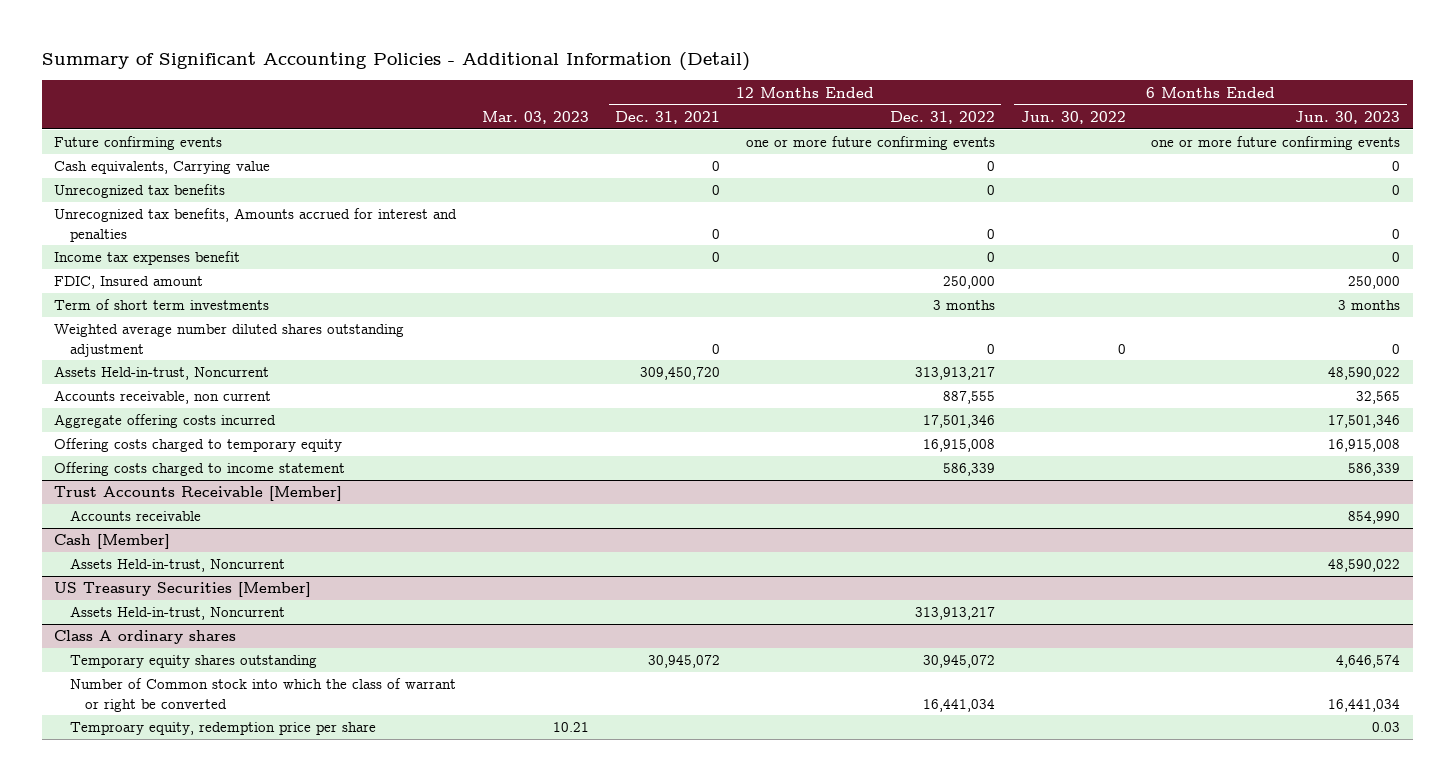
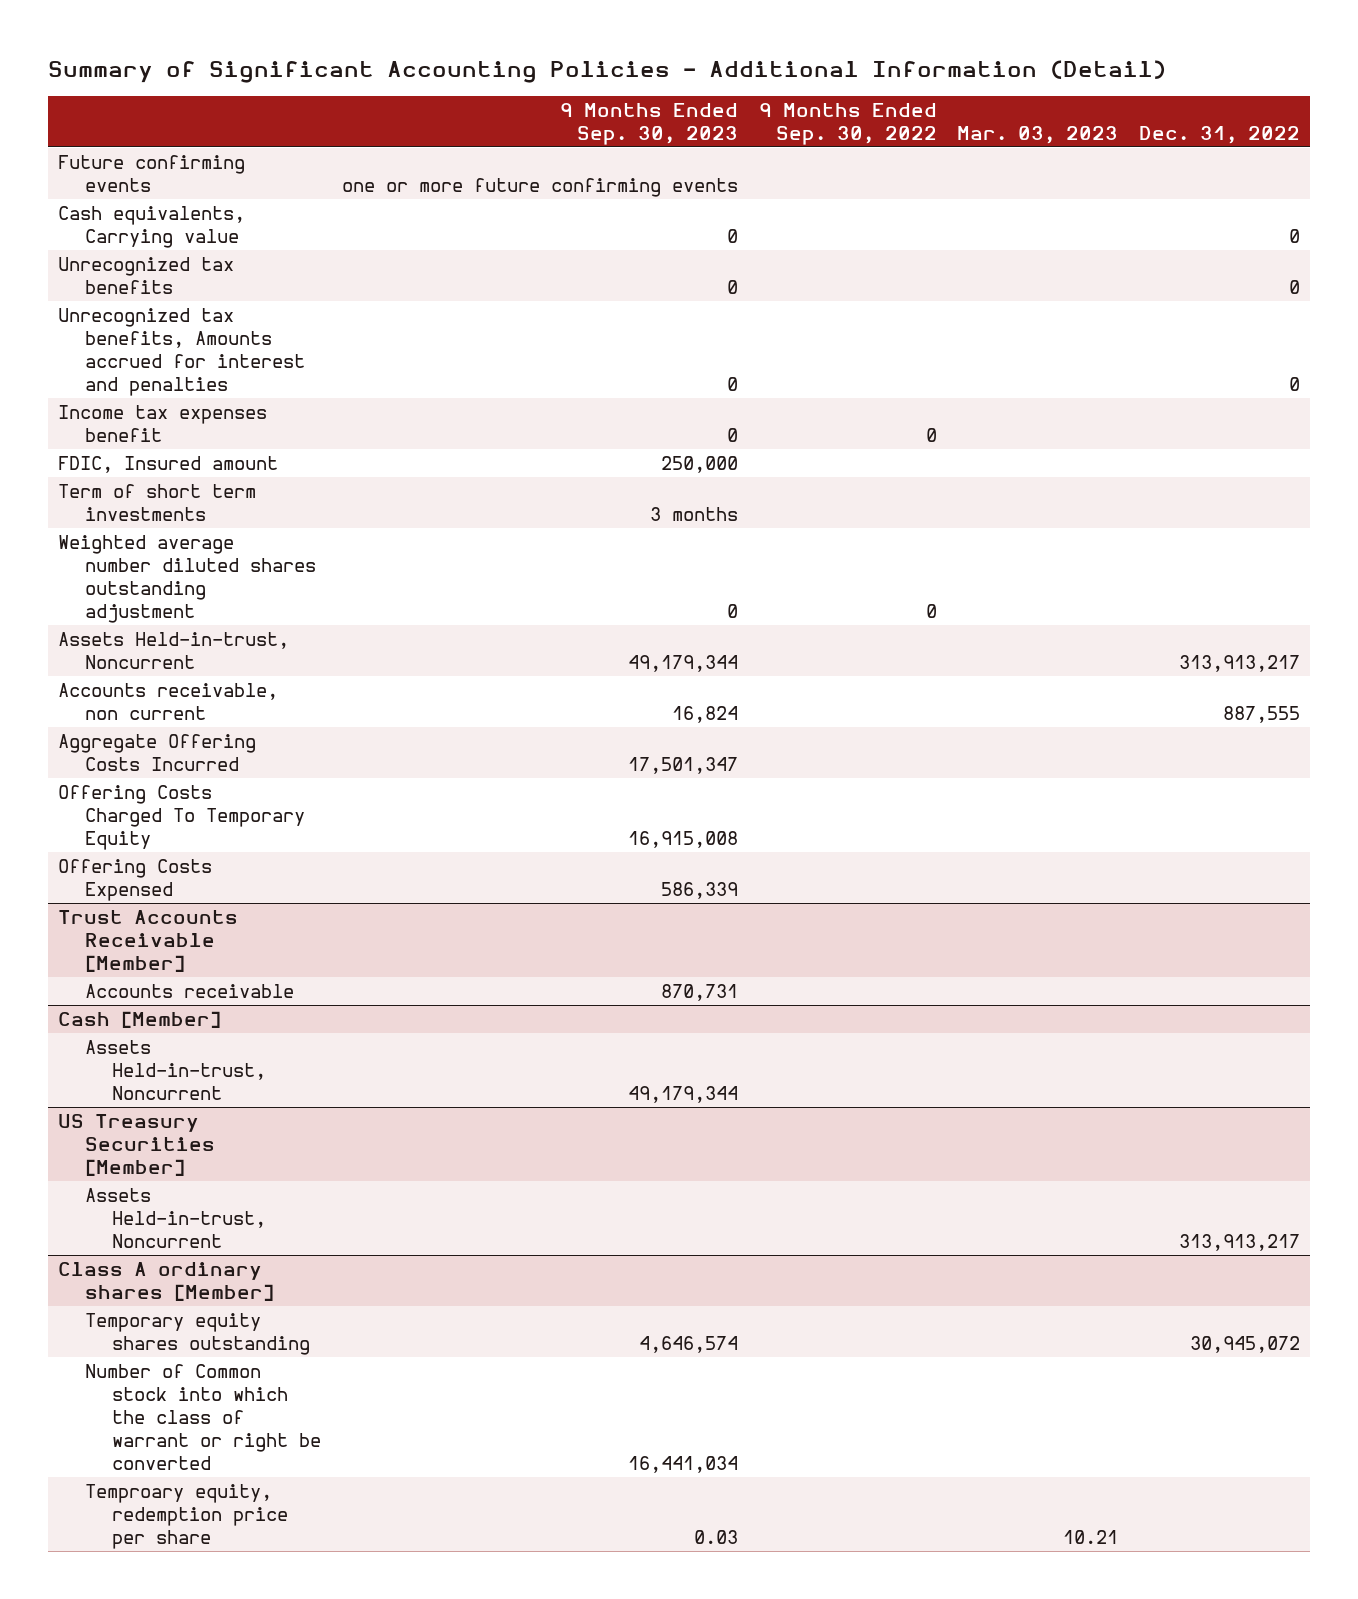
- | Mar. 03, 2023 | 12 Months Ended Dec. 31, 2021 | 12 Months Ended Dec. 31, 2022 | 6 Months Ended Jun. 30, 2022 | 6 Months Ended Jun. 30, 2023
+ | 9 Months Ended Sep. 30, 2023 | 9 Months Ended Sep. 30, 2022 | Mar. 03, 2023 | Dec. 31, 2022
- Aggregate offering costs incurred | | | 17,501,346 | | 17,501,346
- Offering costs charged to temporary equity | | | 16,915,008 | | 16,915,008
- Offering costs charged to income statement | | | 586,339 | | 586,339
+ Aggregate Offering Costs Incurred | 17,501,347 | | |
+ Offering Costs Charged To Temporary Equity | 16,915,008 | | |
+ Offering Costs Expensed | 586,339 | | |
- Class A ordinary shares
+ Class A ordinary shares [Member]

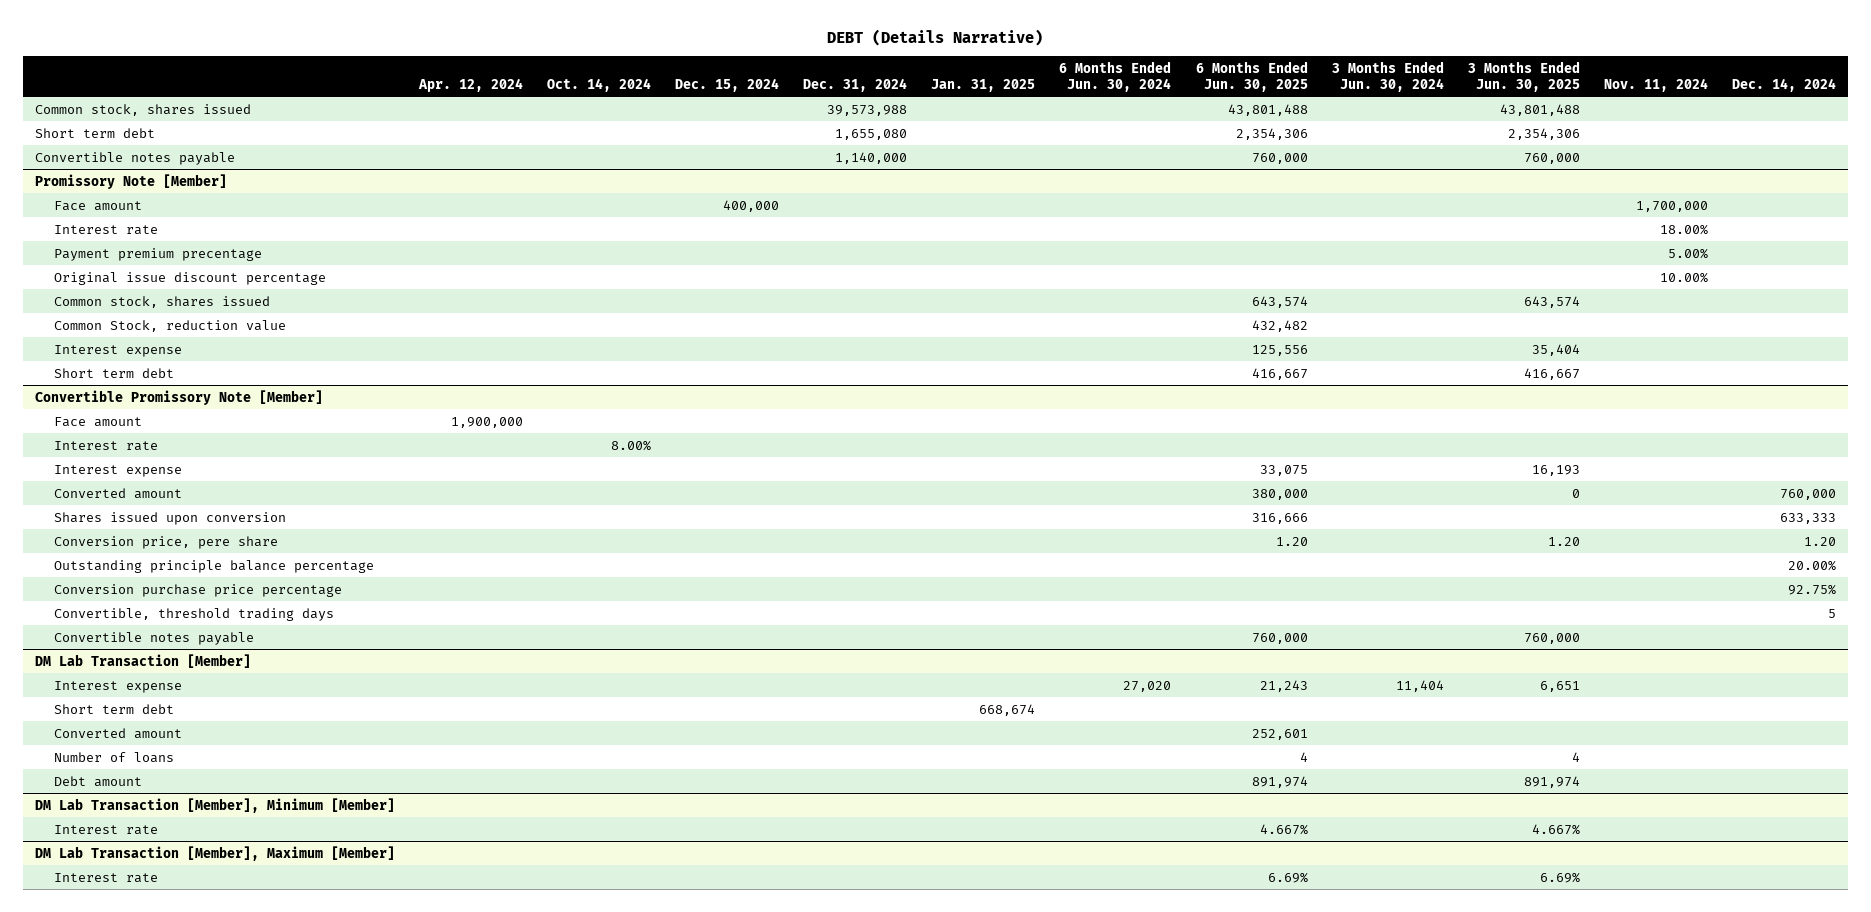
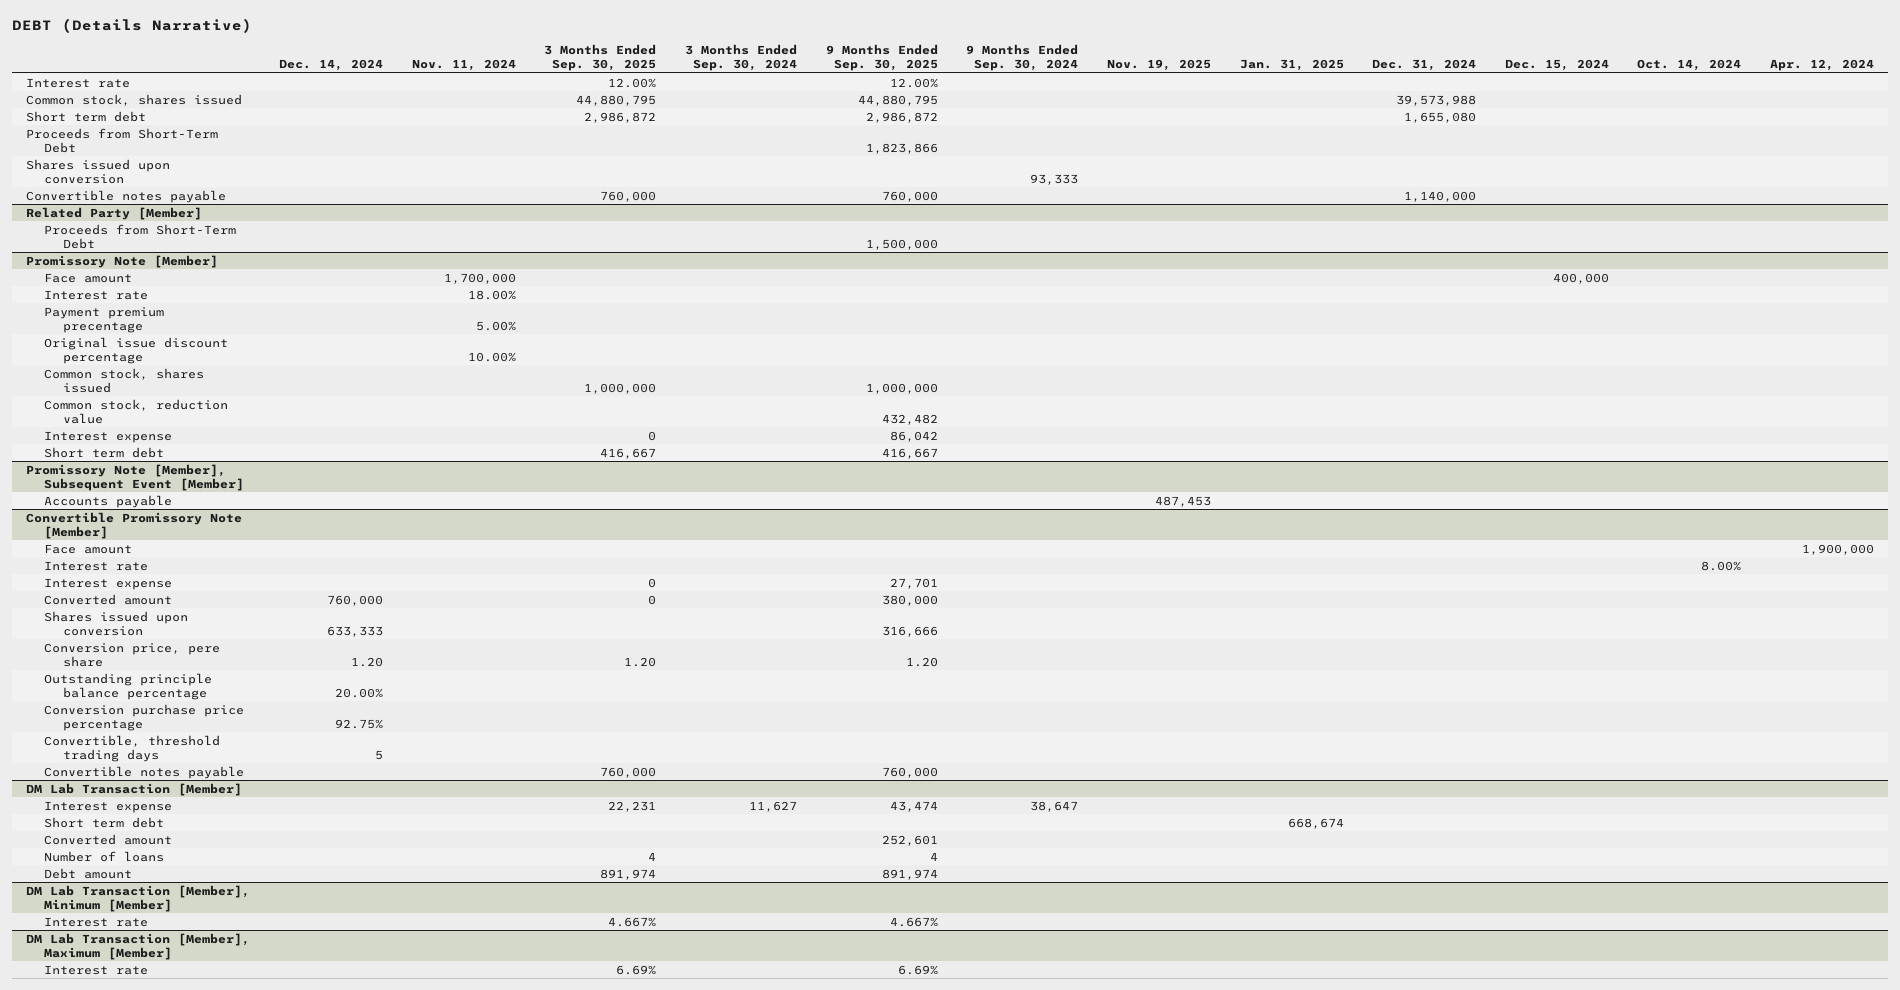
- | Apr. 12, 2024 | Oct. 14, 2024 | Dec. 15, 2024 | Dec. 31, 2024 | Jan. 31, 2025 | 6 Months Ended Jun. 30, 2024 | 6 Months Ended Jun. 30, 2025 | 3 Months Ended Jun. 30, 2024 | 3 Months Ended Jun. 30, 2025 | Nov. 11, 2024 | Dec. 14, 2024
+ | Dec. 14, 2024 | Nov. 11, 2024 | 3 Months Ended Sep. 30, 2025 | 3 Months Ended Sep. 30, 2024 | 9 Months Ended Sep. 30, 2025 | 9 Months Ended Sep. 30, 2024 | Nov. 19, 2025 | Jan. 31, 2025 | Dec. 31, 2024 | Dec. 15, 2024 | Oct. 14, 2024 | Apr. 12, 2024
+ Interest rate | | | 12.00% | | 12.00% | | | | | | |
+ Proceeds from Short-Term Debt | | | | | 1,823,866 | | | | | | |
+ Shares issued upon conversion | | | | | | 93,333 | | | | | |
+ Related Party [Member]
+ Proceeds from Short-Term Debt | | | | | 1,500,000 | | | | | | |
@ Promissory Note [Member]
- Common Stock, reduction value | | | | | | | 432,482 | | | |
+ Common stock, reduction value | | | | | 432,482 | | | | | | |
+ Promissory Note [Member], Subsequent Event [Member]
+ Accounts payable | | | | | | | 487,453 | | | | |

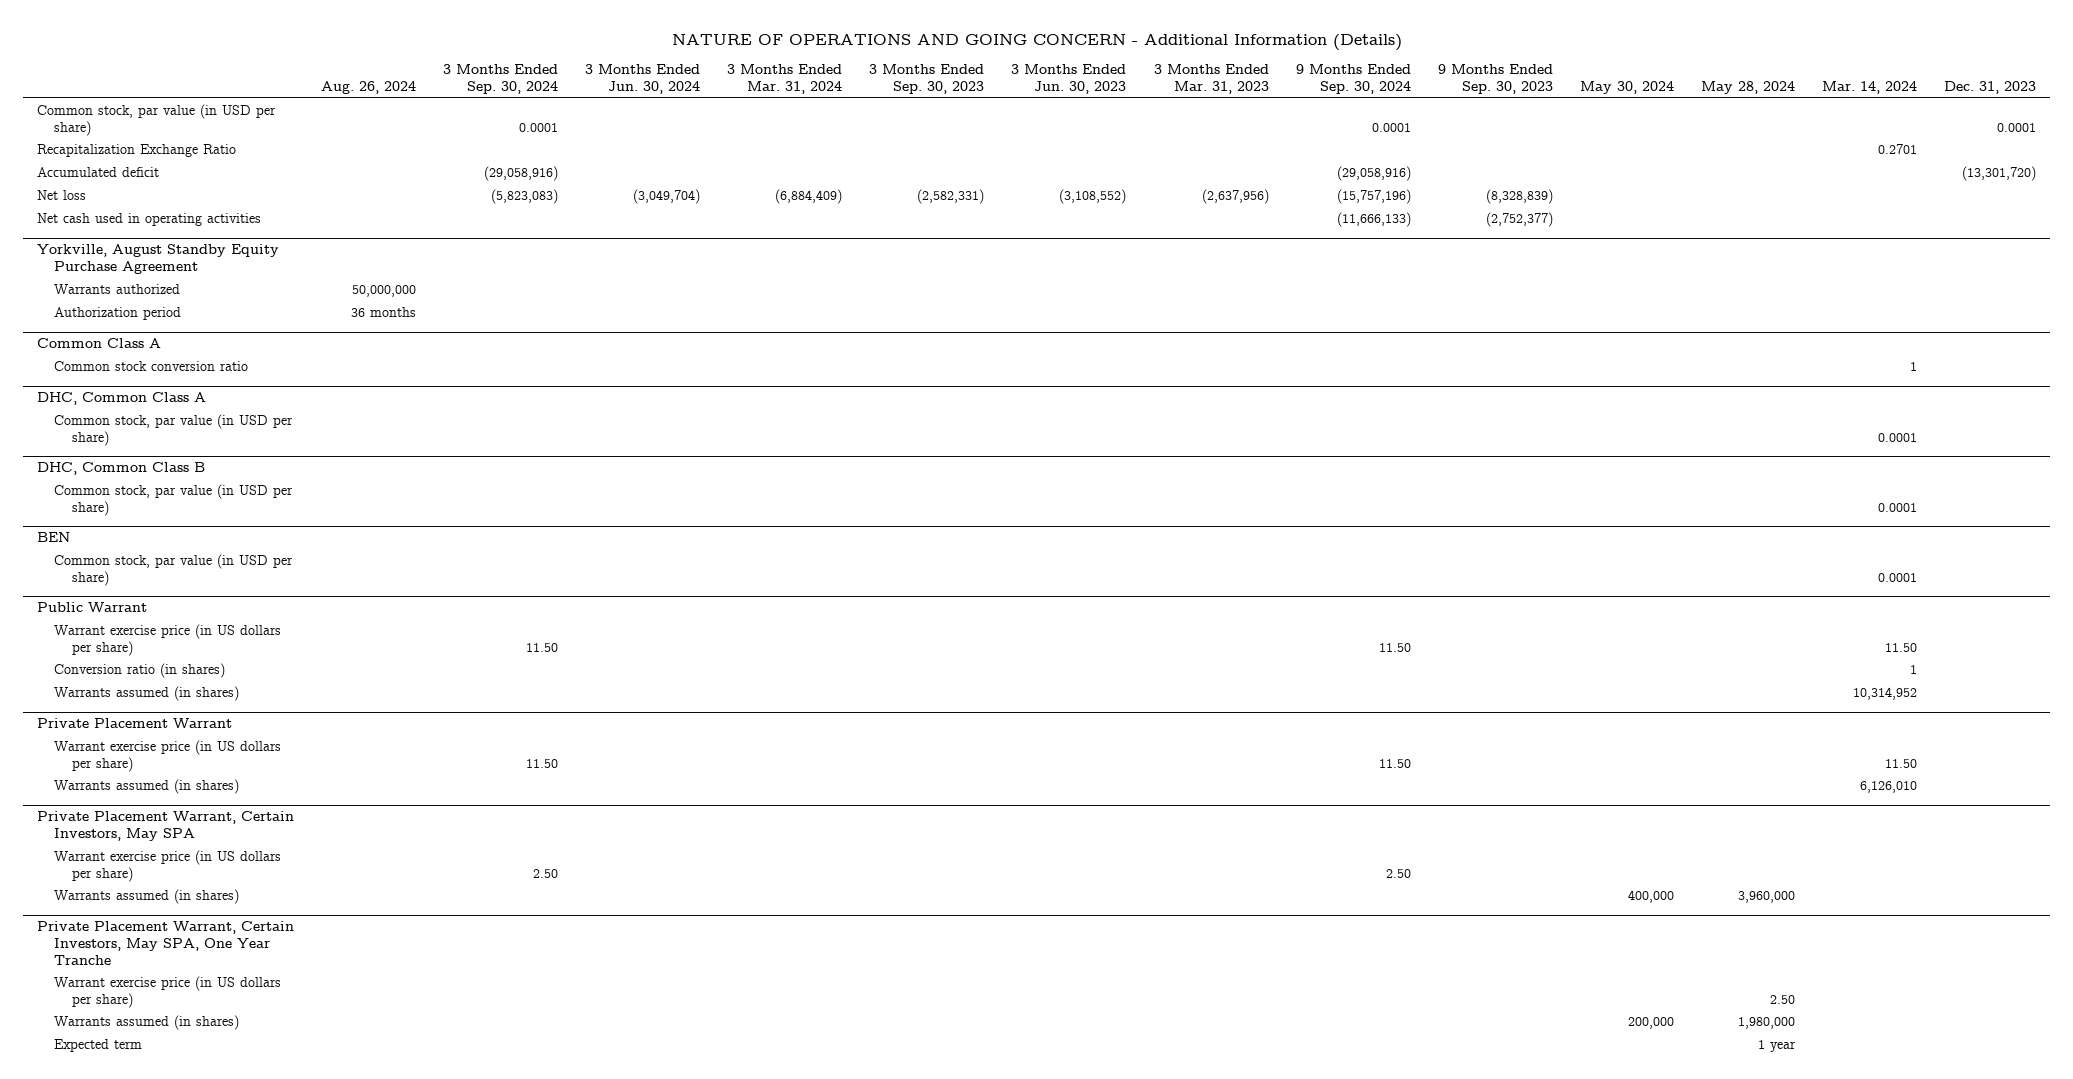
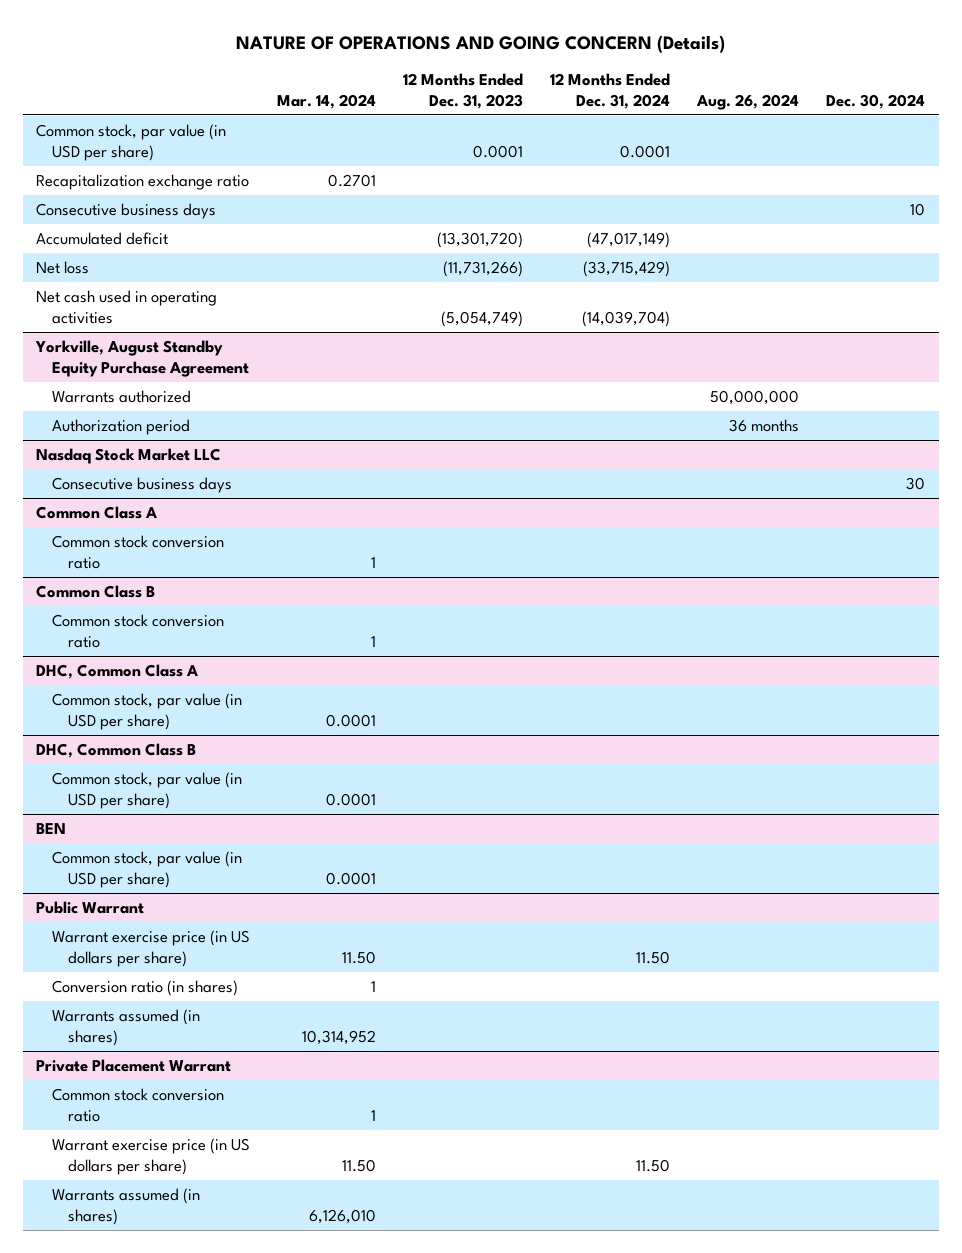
- NATURE OF OPERATIONS AND GOING CONCERN - Additional Information (Details)
+ NATURE OF OPERATIONS AND GOING CONCERN (Details)
- | Aug. 26, 2024 | 3 Months Ended Sep. 30, 2024 | 3 Months Ended Jun. 30, 2024 | 3 Months Ended Mar. 31, 2024 | 3 Months Ended Sep. 30, 2023 | 3 Months Ended Jun. 30, 2023 | 3 Months Ended Mar. 31, 2023 | 9 Months Ended Sep. 30, 2024 | 9 Months Ended Sep. 30, 2023 | May 30, 2024 | May 28, 2024 | Mar. 14, 2024 | Dec. 31, 2023
+ | Mar. 14, 2024 | 12 Months Ended Dec. 31, 2023 | 12 Months Ended Dec. 31, 2024 | Aug. 26, 2024 | Dec. 30, 2024
- Recapitalization Exchange Ratio | | | | | | | | | | | | 0.2701 |
+ Recapitalization exchange ratio | 0.2701 | | | |
+ Consecutive business days | | | | | 10
+ Nasdaq Stock Market LLC
+ Consecutive business days | | | | | 30
+ Common Class B
+ Common stock conversion ratio | 1 | | | |
@ Private Placement Warrant
+ Common stock conversion ratio | 1 | | | |
- Private Placement Warrant, Certain Investors, May SPA
- Warrant exercise price (in US dollars per share) | | 2.50 | | | | | | 2.50 | | | | |
- Warrants assumed (in shares) | | | | | | | | | | 400,000 | 3,960,000 | |
- Private Placement Warrant, Certain Investors, May SPA, One Year Tranche
- Warrant exercise price (in US dollars per share) | | | | | | | | | | | 2.50 | |
- Warrants assumed (in shares) | | | | | | | | | | 200,000 | 1,980,000 | |
- Expected term | | | | | | | | | | | 1 year | |

